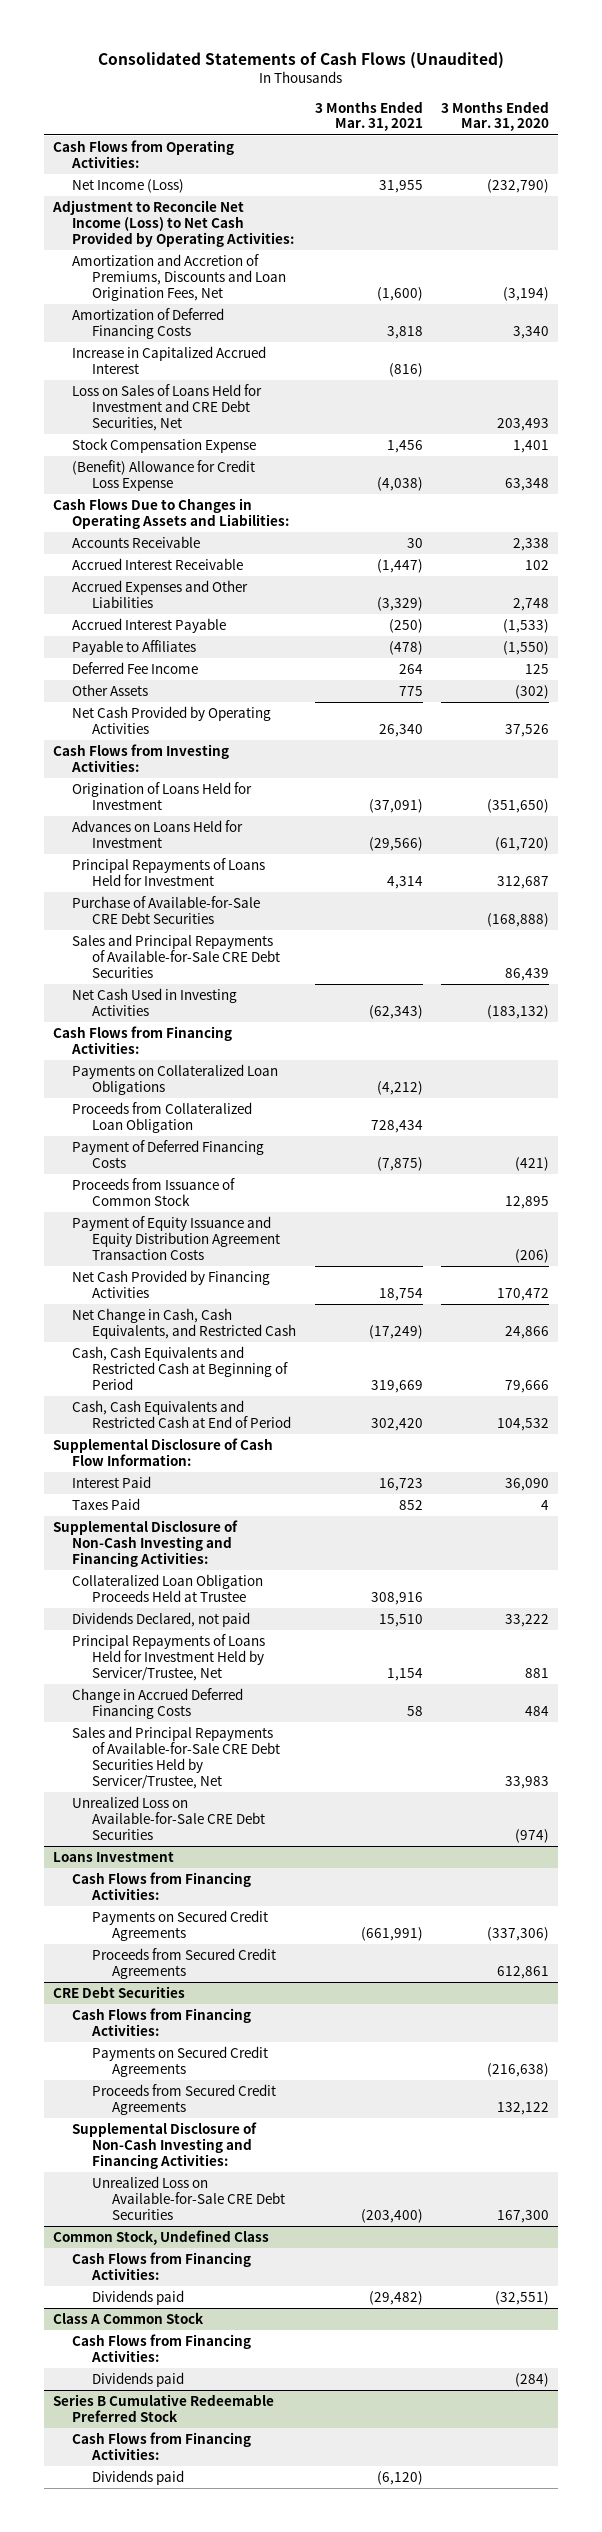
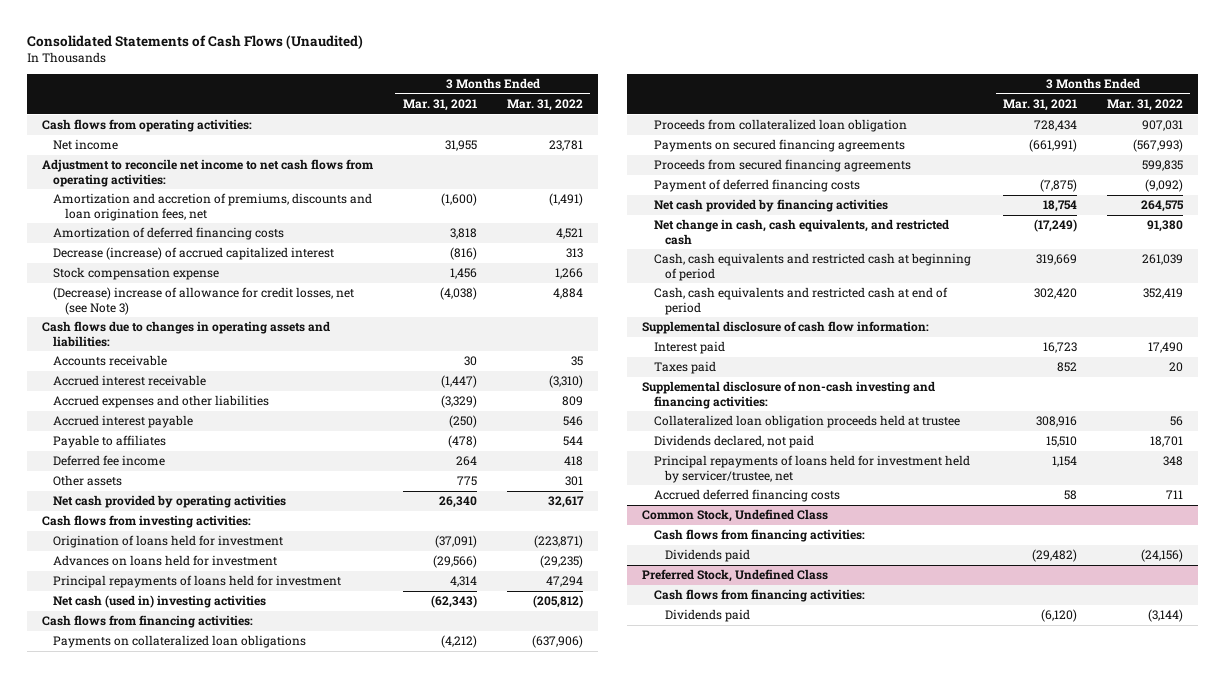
- | 3 Months Ended Mar. 31, 2021 | 3 Months Ended Mar. 31, 2020
+ | 3 Months Ended Mar. 31, 2021 | 3 Months Ended Mar. 31, 2022
- Cash Flows from Operating Activities:
- Net Income (Loss) | 31,955 | (232,790)
- Adjustment to Reconcile Net Income (Loss) to Net Cash Provided by Operating Activities:
- Amortization and Accretion of Premiums, Discounts and Loan Origination Fees, Net | (1,600) | (3,194)
- Amortization of Deferred Financing Costs | 3,818 | 3,340
- Increase in Capitalized Accrued Interest | (816) |
- Loss on Sales of Loans Held for Investment and CRE Debt Securities, Net | | 203,493
- Stock Compensation Expense | 1,456 | 1,401
- (Benefit) Allowance for Credit Loss Expense | (4,038) | 63,348
- Cash Flows Due to Changes in Operating Assets and Liabilities:
- Accounts Receivable | 30 | 2,338
- Accrued Interest Receivable | (1,447) | 102
- Accrued Expenses and Other Liabilities | (3,329) | 2,748
- Accrued Interest Payable | (250) | (1,533)
- Payable to Affiliates | (478) | (1,550)
- Deferred Fee Income | 264 | 125
- Other Assets | 775 | (302)
- Net Cash Provided by Operating Activities | 26,340 | 37,526
- Cash Flows from Investing Activities:
- Origination of Loans Held for Investment | (37,091) | (351,650)
- Advances on Loans Held for Investment | (29,566) | (61,720)
- Principal Repayments of Loans Held for Investment | 4,314 | 312,687
- Purchase of Available-for-Sale CRE Debt Securities | | (168,888)
- Sales and Principal Repayments of Available-for-Sale CRE Debt Securities | | 86,439
- Net Cash Used in Investing Activities | (62,343) | (183,132)
- Cash Flows from Financing Activities:
- Payments on Collateralized Loan Obligations | (4,212) |
- Proceeds from Collateralized Loan Obligation | 728,434 |
- Payment of Deferred Financing Costs | (7,875) | (421)
- Proceeds from Issuance of Common Stock | | 12,895
- Payment of Equity Issuance and Equity Distribution Agreement Transaction Costs | | (206)
- Net Cash Provided by Financing Activities | 18,754 | 170,472
- Net Change in Cash, Cash Equivalents, and Restricted Cash | (17,249) | 24,866
- Cash, Cash Equivalents and Restricted Cash at Beginning of Period | 319,669 | 79,666
- Cash, Cash Equivalents and Restricted Cash at End of Period | 302,420 | 104,532
- Supplemental Disclosure of Cash Flow Information:
- Interest Paid | 16,723 | 36,090
- Taxes Paid | 852 | 4
- Supplemental Disclosure of Non-Cash Investing and Financing Activities:
- Collateralized Loan Obligation Proceeds Held at Trustee | 308,916 |
- Dividends Declared, not paid | 15,510 | 33,222
- Principal Repayments of Loans Held for Investment Held by Servicer/Trustee, Net | 1,154 | 881
- Change in Accrued Deferred Financing Costs | 58 | 484
- Sales and Principal Repayments of Available-for-Sale CRE Debt Securities Held by Servicer/Trustee, Net | | 33,983
- Unrealized Loss on Available-for-Sale CRE Debt Securities | | (974)
- Loans Investment
- Cash Flows from Financing Activities:
- Payments on Secured Credit Agreements | (661,991) | (337,306)
- Proceeds from Secured Credit Agreements | | 612,861
- CRE Debt Securities
- Cash Flows from Financing Activities:
- Payments on Secured Credit Agreements | | (216,638)
- Proceeds from Secured Credit Agreements | | 132,122
- Supplemental Disclosure of Non-Cash Investing and Financing Activities:
- Unrealized Loss on Available-for-Sale CRE Debt Securities | (203,400) | 167,300
+ Cash flows from operating activities:
+ Net income | 31,955 | 23,781
+ Adjustment to reconcile net income to net cash flows from operating activities:
+ Amortization and accretion of premiums, discounts and loan origination fees, net | (1,600) | (1,491)
+ Amortization of deferred financing costs | 3,818 | 4,521
+ Decrease (increase) of accrued capitalized interest | (816) | 313
+ Stock compensation expense | 1,456 | 1,266
+ (Decrease) increase of allowance for credit losses, net (see Note 3) | (4,038) | 4,884
+ Cash flows due to changes in operating assets and liabilities:
+ Accounts receivable | 30 | 35
+ Accrued interest receivable | (1,447) | (3,310)
+ Accrued expenses and other liabilities | (3,329) | 809
+ Accrued interest payable | (250) | 546
+ Payable to affiliates | (478) | 544
+ Deferred fee income | 264 | 418
+ Other assets | 775 | 301
+ Net cash provided by operating activities | 26,340 | 32,617
+ Cash flows from investing activities:
+ Origination of loans held for investment | (37,091) | (223,871)
+ Advances on loans held for investment | (29,566) | (29,235)
+ Principal repayments of loans held for investment | 4,314 | 47,294
+ Net cash (used in) investing activities | (62,343) | (205,812)
+ Cash flows from financing activities:
+ Payments on collateralized loan obligations | (4,212) | (637,906)
+ Proceeds from collateralized loan obligation | 728,434 | 907,031
+ Payments on secured financing agreements | (661,991) | (567,993)
+ Proceeds from secured financing agreements | | 599,835
+ Payment of deferred financing costs | (7,875) | (9,092)
+ Net cash provided by financing activities | 18,754 | 264,575
+ Net change in cash, cash equivalents, and restricted cash | (17,249) | 91,380
+ Cash, cash equivalents and restricted cash at beginning of period | 319,669 | 261,039
+ Cash, cash equivalents and restricted cash at end of period | 302,420 | 352,419
+ Supplemental disclosure of cash flow information:
+ Interest paid | 16,723 | 17,490
+ Taxes paid | 852 | 20
+ Supplemental disclosure of non-cash investing and financing activities:
+ Collateralized loan obligation proceeds held at trustee | 308,916 | 56
+ Dividends declared, not paid | 15,510 | 18,701
+ Principal repayments of loans held for investment held by servicer/trustee, net | 1,154 | 348
+ Accrued deferred financing costs | 58 | 711
@ Common Stock, Undefined Class
- Cash Flows from Financing Activities:
+ Cash flows from financing activities:
- Class A Common Stock
- Cash Flows from Financing Activities:
- Dividends paid | | (284)
- Series B Cumulative Redeemable Preferred Stock
- Cash Flows from Financing Activities:
+ Preferred Stock, Undefined Class
+ Cash flows from financing activities:

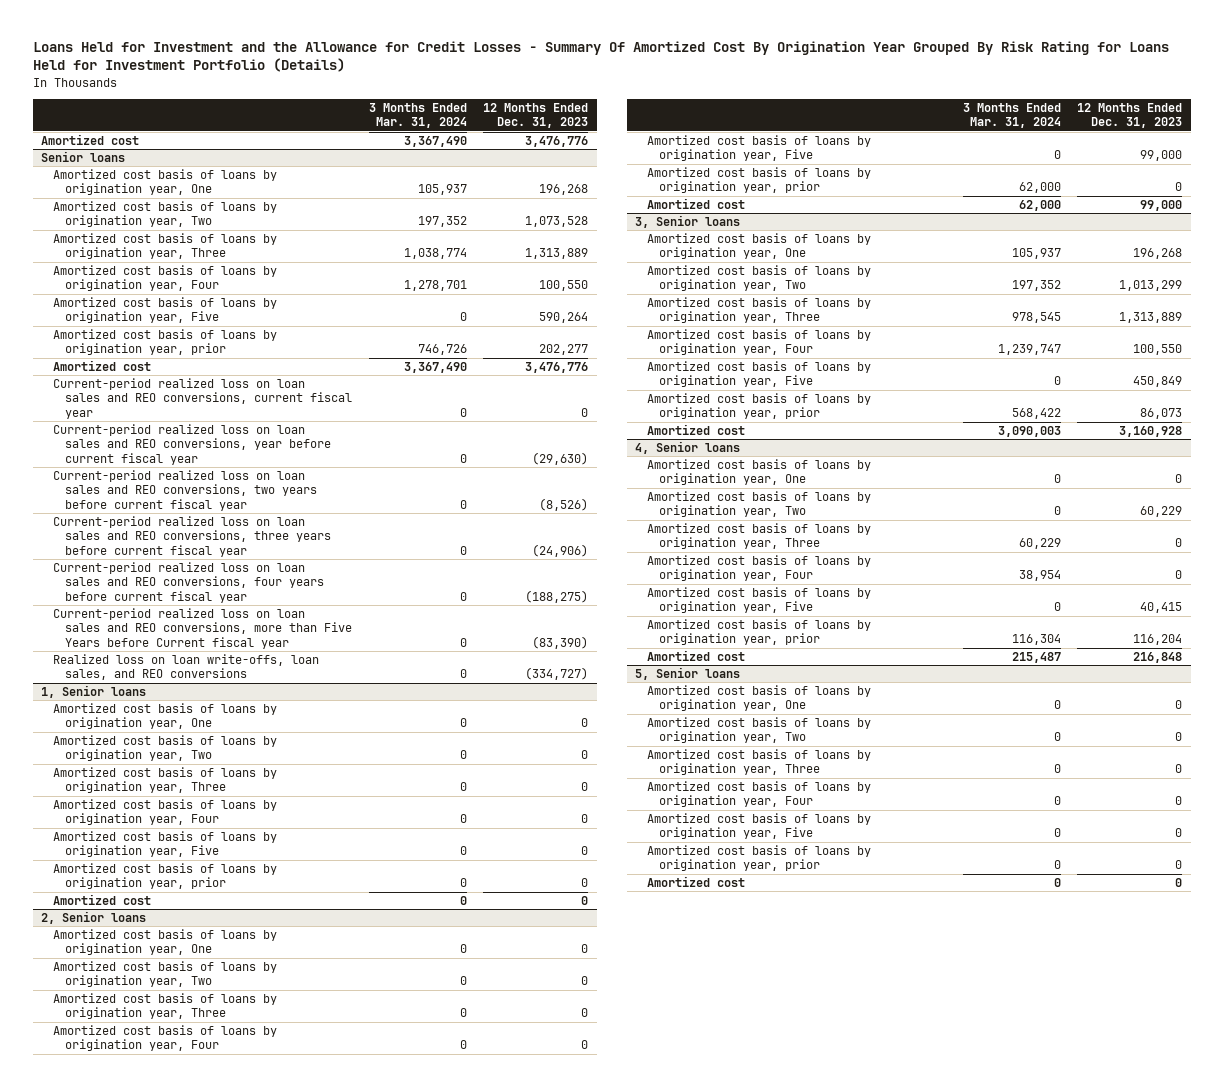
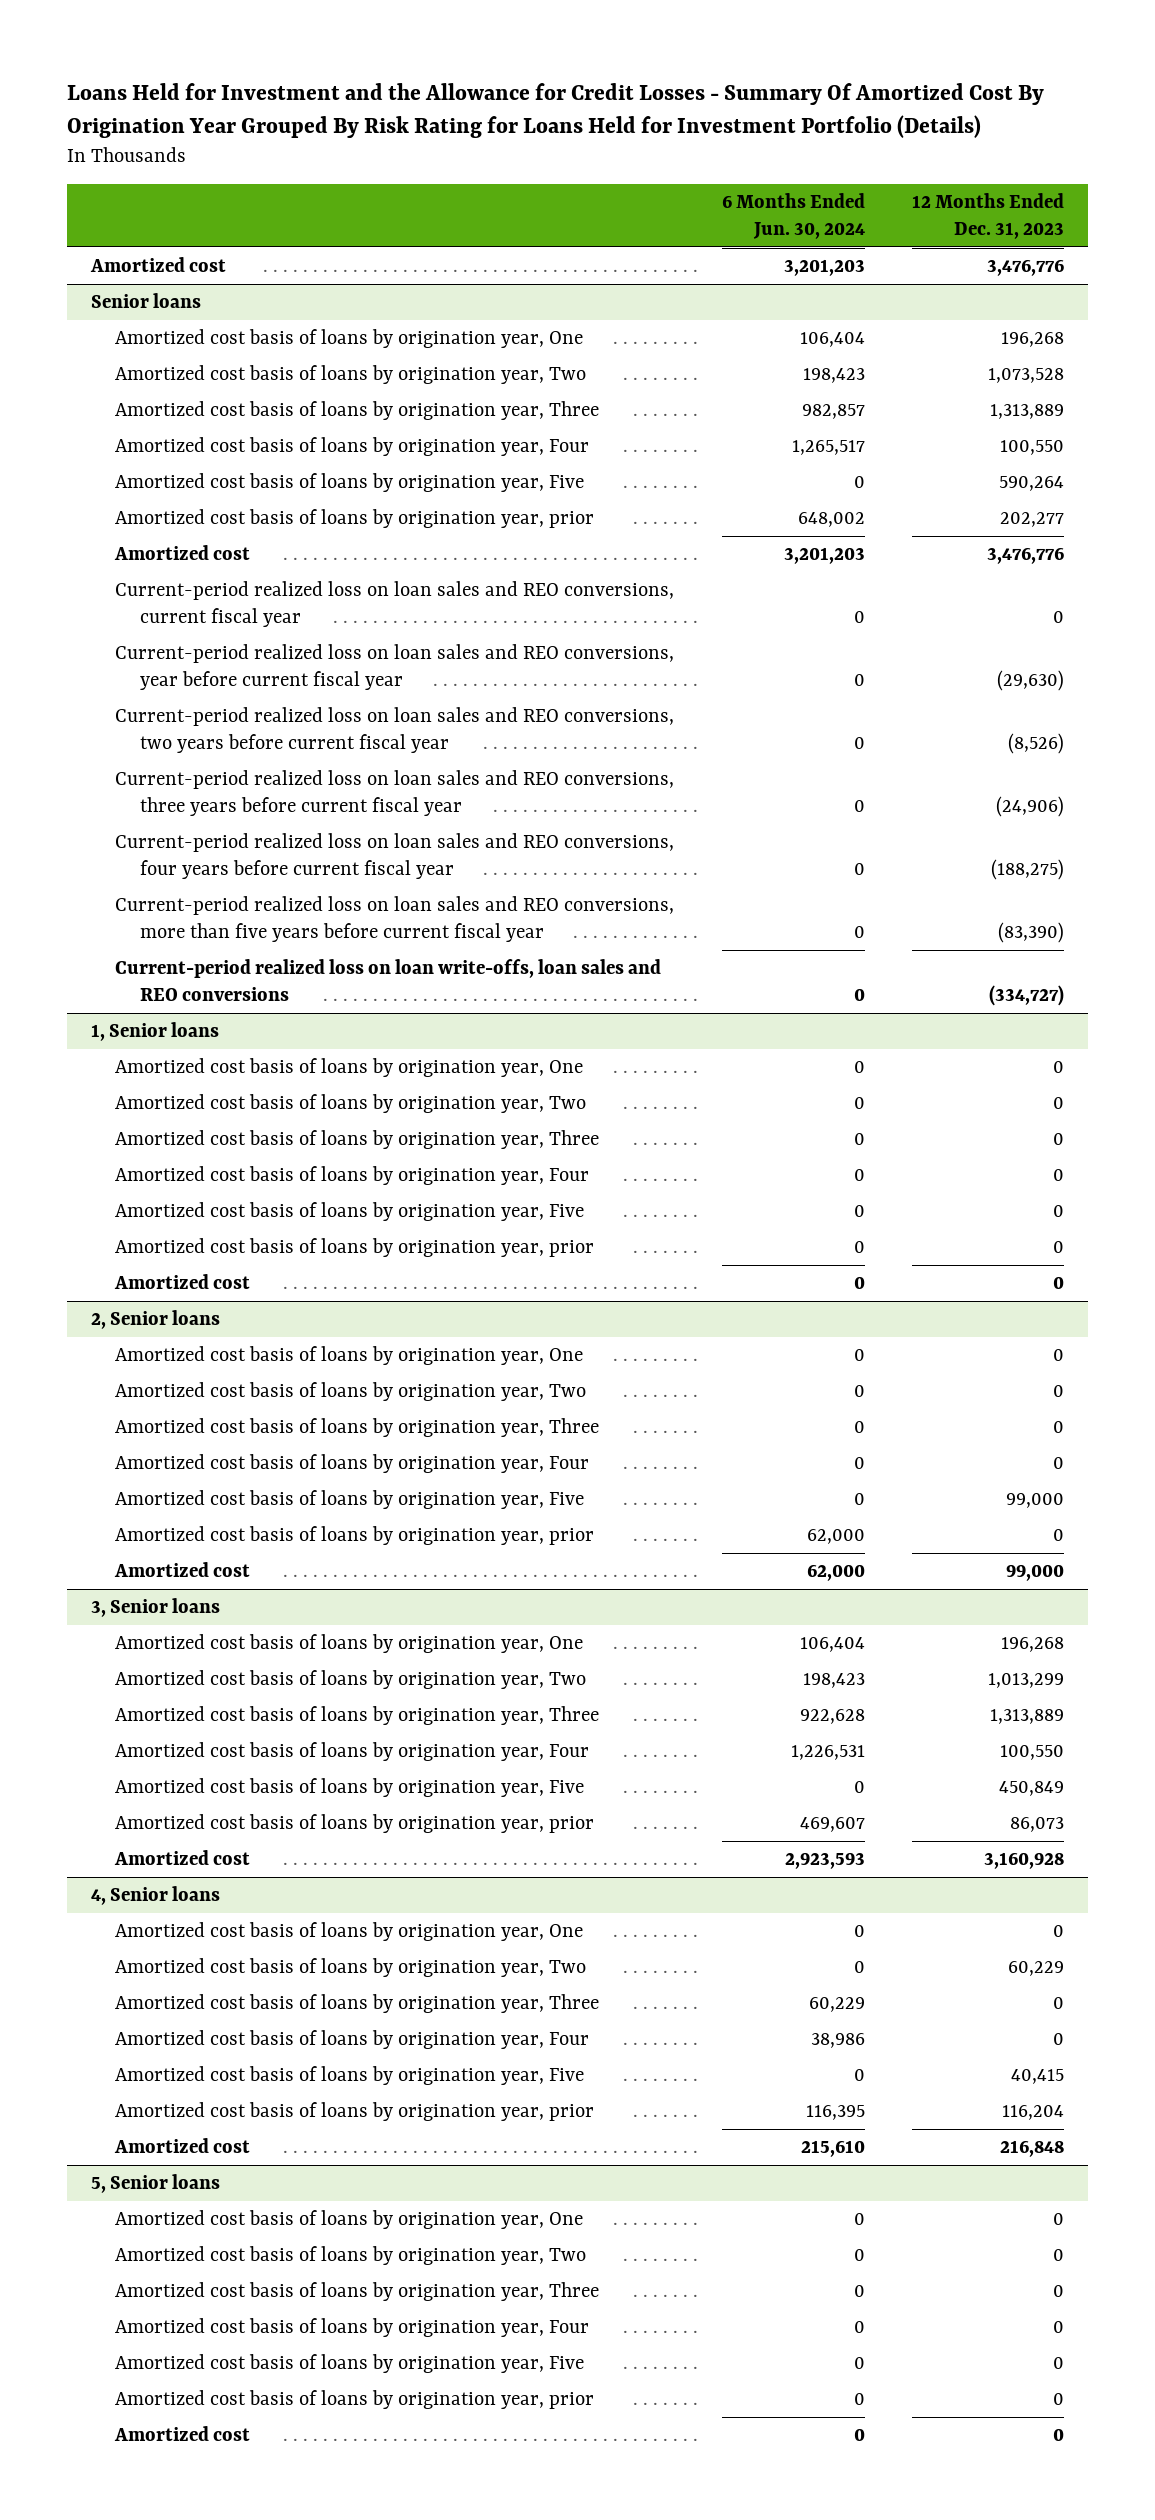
- | 3 Months Ended Mar. 31, 2024 | 12 Months Ended Dec. 31, 2023
+ | 6 Months Ended Jun. 30, 2024 | 12 Months Ended Dec. 31, 2023
@ Senior loans
- Current-period realized loss on loan sales and REO conversions, more than Five Years before Current fiscal year | 0 | (83,390)
- Realized loss on loan write-offs, loan sales, and REO conversions | 0 | (334,727)
+ Current-period realized loss on loan sales and REO conversions, more than five years before current fiscal year | 0 | (83,390)
+ Current-period realized loss on loan write-offs, loan sales and REO conversions | 0 | (334,727)

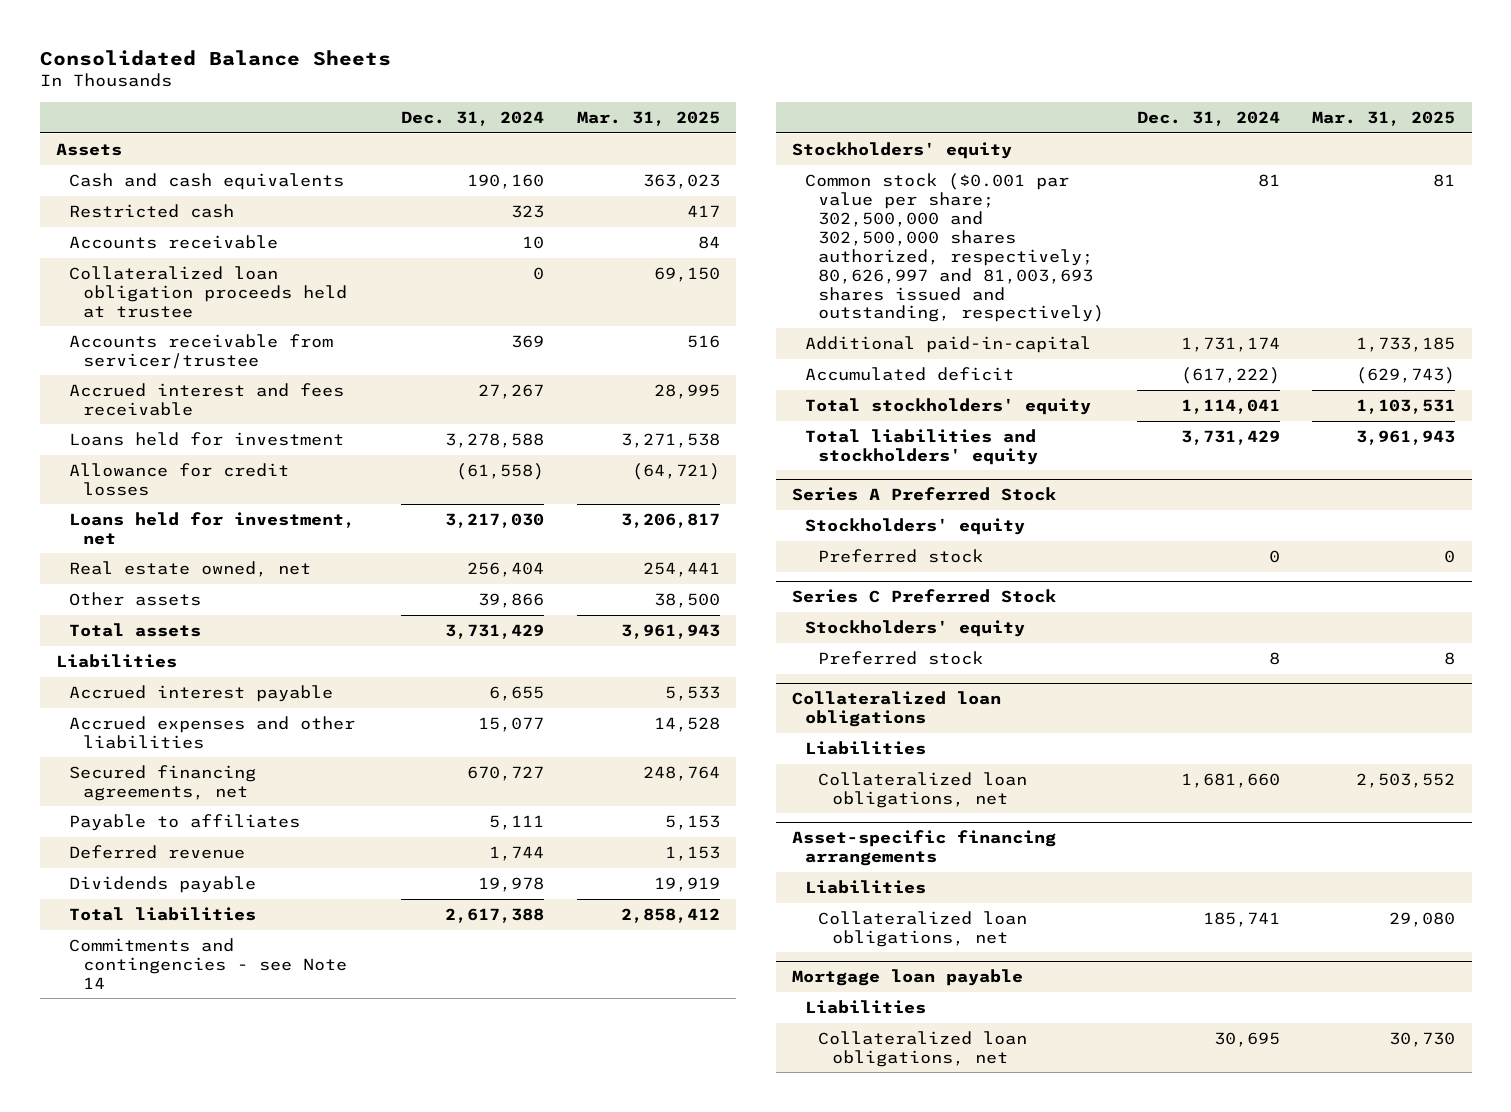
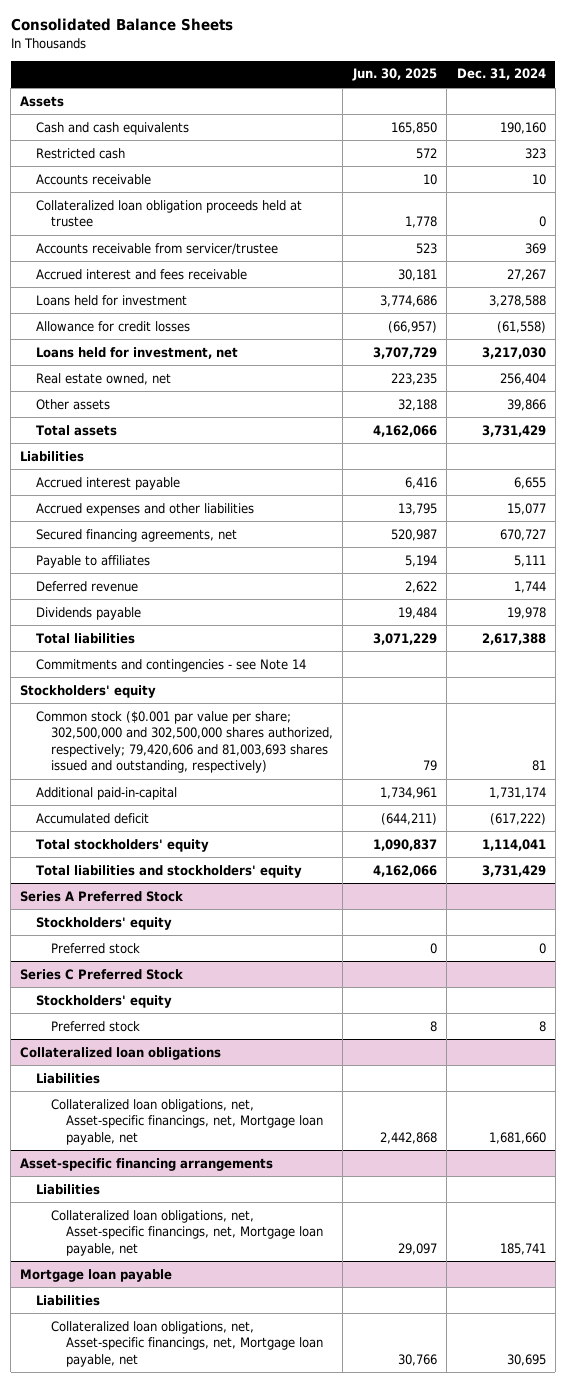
- | Dec. 31, 2024 | Mar. 31, 2025
+ | Jun. 30, 2025 | Dec. 31, 2024
- Common stock ($0.001 par value per share; 302,500,000 and 302,500,000 shares authorized, respectively; 80,626,997 and 81,003,693 shares issued and outstanding, respectively) | 81 | 81
+ Common stock ($0.001 par value per share; 302,500,000 and 302,500,000 shares authorized, respectively; 79,420,606 and 81,003,693 shares issued and outstanding, respectively) | 79 | 81
@ Collateralized loan obligations
- Collateralized loan obligations, net | 1,681,660 | 2,503,552
+ Collateralized loan obligations, net, Asset-specific financings, net, Mortgage loan payable, net | 2,442,868 | 1,681,660
@ Asset-specific financing arrangements
- Collateralized loan obligations, net | 185,741 | 29,080
+ Collateralized loan obligations, net, Asset-specific financings, net, Mortgage loan payable, net | 29,097 | 185,741
@ Mortgage loan payable
- Collateralized loan obligations, net | 30,695 | 30,730
+ Collateralized loan obligations, net, Asset-specific financings, net, Mortgage loan payable, net | 30,766 | 30,695

